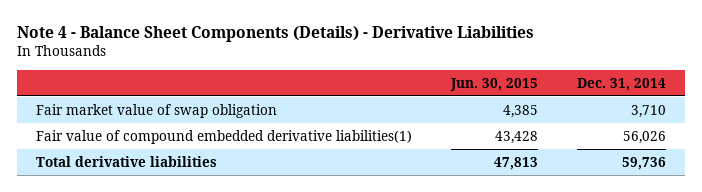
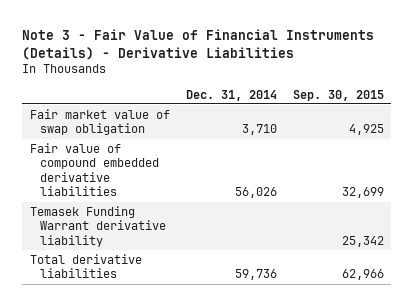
- Note 4 - Balance Sheet Components (Details) - Derivative Liabilities
+ Note 3 - Fair Value of Financial Instruments (Details) - Derivative Liabilities
- | Jun. 30, 2015 | Dec. 31, 2014
+ | Dec. 31, 2014 | Sep. 30, 2015
- Fair value of compound embedded derivative liabilities(1) | 43,428 | 56,026
+ Fair value of compound embedded derivative liabilities | 56,026 | 32,699
+ Temasek Funding Warrant derivative liability | | 25,342

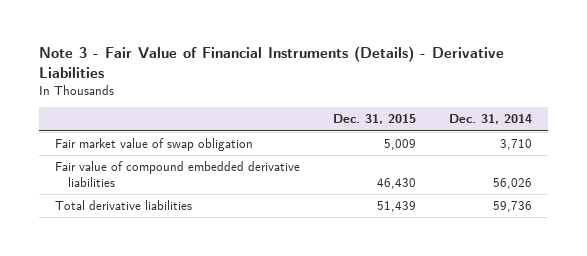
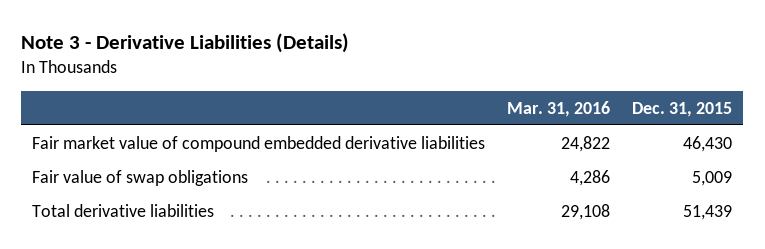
- Note 3 - Fair Value of Financial Instruments (Details) - Derivative Liabilities
+ Note 3 - Derivative Liabilities (Details)
- | Dec. 31, 2015 | Dec. 31, 2014
+ | Mar. 31, 2016 | Dec. 31, 2015
- Fair market value of swap obligation | 5,009 | 3,710
- Fair value of compound embedded derivative liabilities | 46,430 | 56,026
+ Fair market value of compound embedded derivative liabilities | 24,822 | 46,430
+ Fair value of swap obligations | 4,286 | 5,009

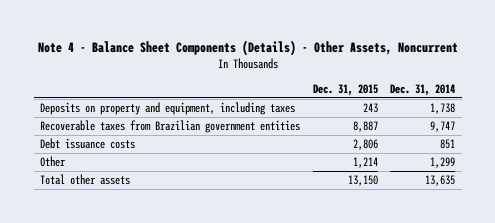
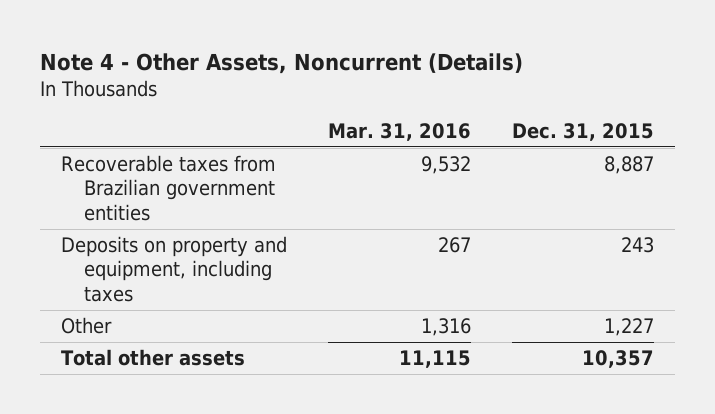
- Note 4 - Balance Sheet Components (Details) - Other Assets, Noncurrent
+ Note 4 - Other Assets, Noncurrent (Details)
- | Dec. 31, 2015 | Dec. 31, 2014
+ | Mar. 31, 2016 | Dec. 31, 2015
- Debt issuance costs | 2,806 | 851
- Other | 1,214 | 1,299
- Total other assets | 13,150 | 13,635
moved down: Deposits on property and equipment, including taxes | 267 | 243
+ Other | 1,316 | 1,227
+ Total other assets | 11,115 | 10,357

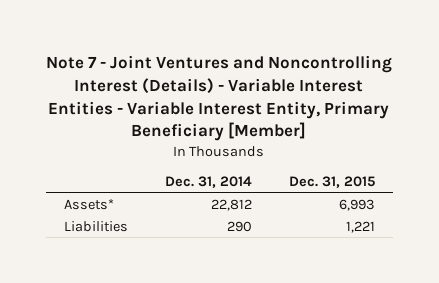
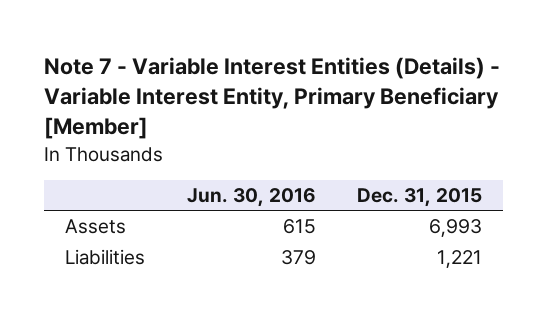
- Note 7 - Joint Ventures and Noncontrolling Interest (Details) - Variable Interest Entities - Variable Interest Entity, Primary Beneficiary [Member]
+ Note 7 - Variable Interest Entities (Details) - Variable Interest Entity, Primary Beneficiary [Member]
- | Dec. 31, 2014 | Dec. 31, 2015
+ | Jun. 30, 2016 | Dec. 31, 2015
- Assets* | 22,812 | 6,993
+ Assets | 615 | 6,993

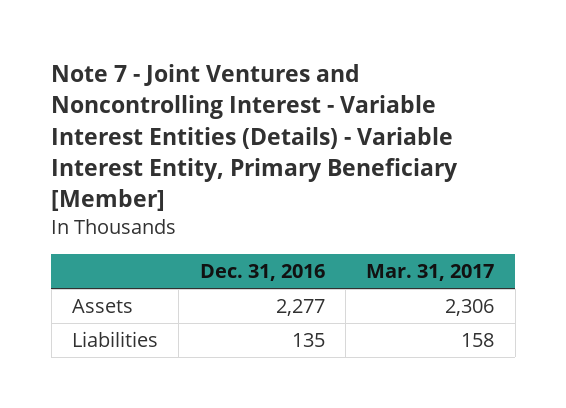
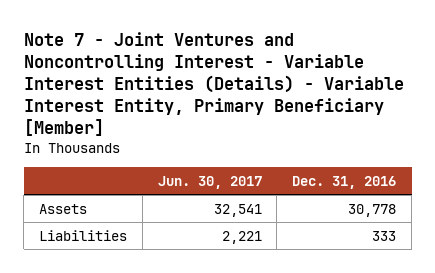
- | Dec. 31, 2016 | Mar. 31, 2017
+ | Jun. 30, 2017 | Dec. 31, 2016
- Assets | 2,277 | 2,306
- Liabilities | 135 | 158
+ Assets | 32,541 | 30,778
+ Liabilities | 2,221 | 333

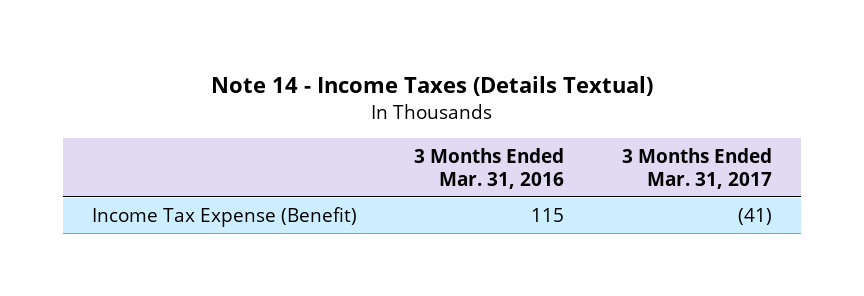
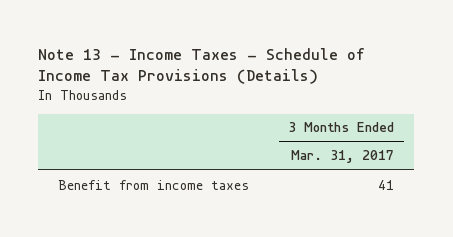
- Note 14 - Income Taxes (Details Textual)
+ Note 13 - Income Taxes - Schedule of Income Tax Provisions (Details)
- | 3 Months Ended Mar. 31, 2016 | 3 Months Ended Mar. 31, 2017
+ | 3 Months Ended Mar. 31, 2017
- Income Tax Expense (Benefit) | 115 | (41)
+ Benefit from income taxes | 41

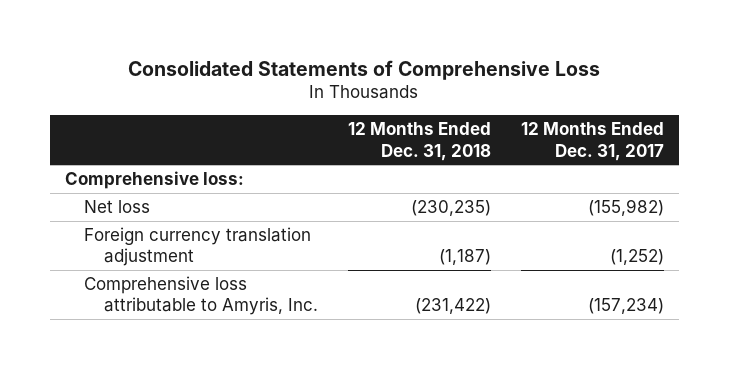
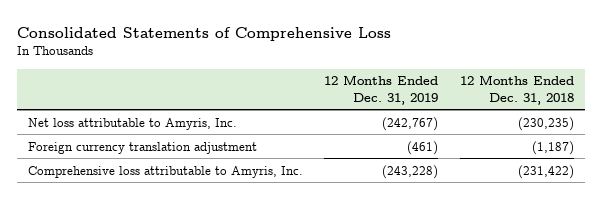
- | 12 Months Ended Dec. 31, 2018 | 12 Months Ended Dec. 31, 2017
+ | 12 Months Ended Dec. 31, 2019 | 12 Months Ended Dec. 31, 2018
- Comprehensive loss:
- Net loss | (230,235) | (155,982)
+ Net loss attributable to Amyris, Inc. | (242,767) | (230,235)

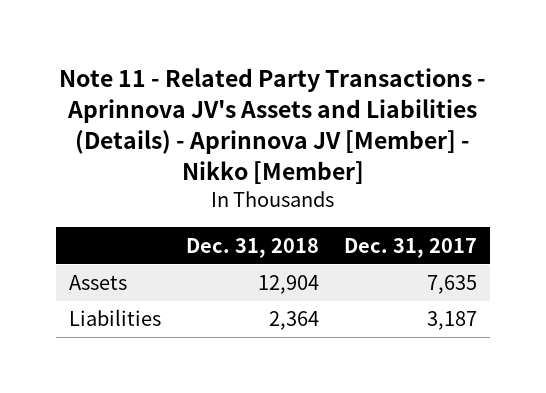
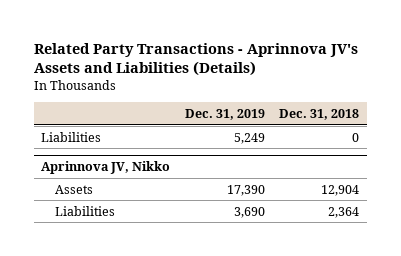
- Note 11 - Related Party Transactions - Aprinnova JV's Assets and Liabilities (Details) - Aprinnova JV [Member] - Nikko [Member]
+ Related Party Transactions - Aprinnova JV's Assets and Liabilities (Details)
- | Dec. 31, 2018 | Dec. 31, 2017
+ | Dec. 31, 2019 | Dec. 31, 2018
+ Liabilities | 5,249 | 0
+ Aprinnova JV, Nikko

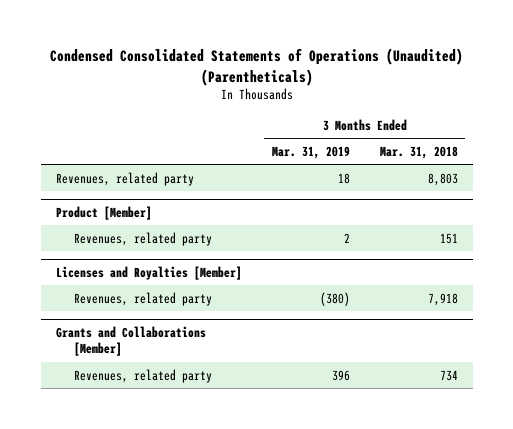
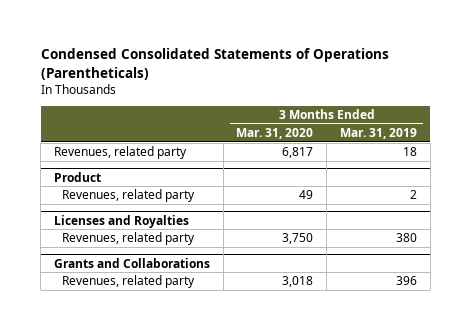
- Condensed Consolidated Statements of Operations (Unaudited) (Parentheticals)
+ Condensed Consolidated Statements of Operations (Parentheticals)
- | 3 Months Ended Mar. 31, 2019 | 3 Months Ended Mar. 31, 2018
+ | 3 Months Ended Mar. 31, 2020 | 3 Months Ended Mar. 31, 2019
- Product [Member]
+ Product
- Licenses and Royalties [Member]
- Revenues, related party | (380) | 7,918
- Grants and Collaborations [Member]
+ Licenses and Royalties
+ Revenues, related party | 3,750 | 380
+ Grants and Collaborations

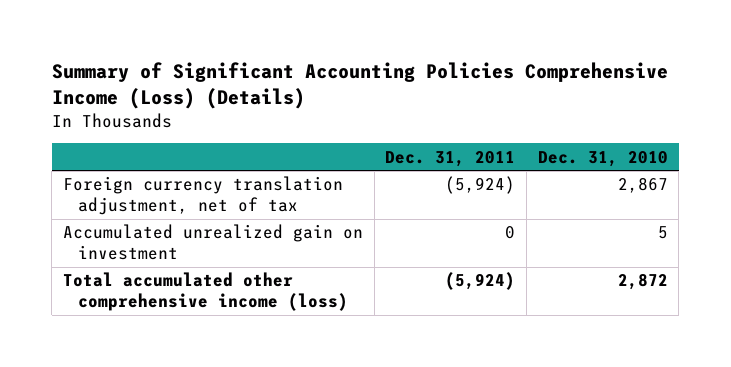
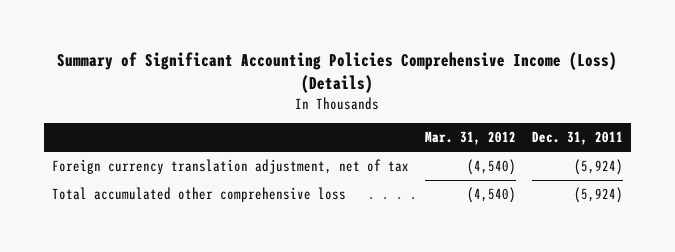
- | Dec. 31, 2011 | Dec. 31, 2010
+ | Mar. 31, 2012 | Dec. 31, 2011
- Accumulated unrealized gain on investment | 0 | 5
- Total accumulated other comprehensive income (loss) | (5,924) | 2,872
+ Total accumulated other comprehensive loss | (4,540) | (5,924)

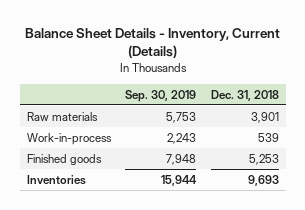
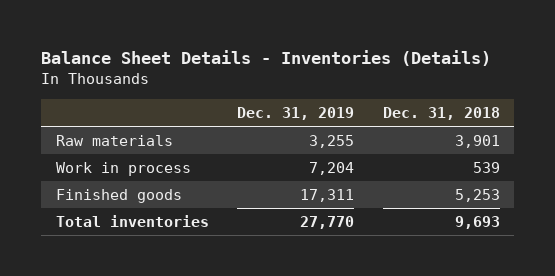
- Balance Sheet Details - Inventory, Current (Details)
+ Balance Sheet Details - Inventories (Details)
- | Sep. 30, 2019 | Dec. 31, 2018
+ | Dec. 31, 2019 | Dec. 31, 2018
- Work-in-process | 2,243 | 539
+ Work in process | 7,204 | 539
- Inventories | 15,944 | 9,693
+ Total inventories | 27,770 | 9,693

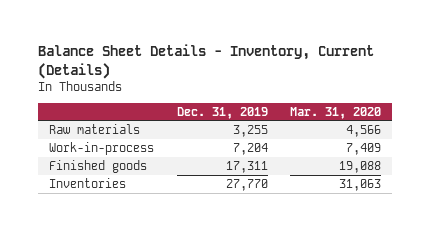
- Balance Sheet Details - Inventories (Details)
+ Balance Sheet Details - Inventory, Current (Details)
- | Dec. 31, 2019 | Dec. 31, 2018
+ | Dec. 31, 2019 | Mar. 31, 2020
- Work in process | 7,204 | 539
+ Work-in-process | 7,204 | 7,409
- Total inventories | 27,770 | 9,693
+ Inventories | 27,770 | 31,063

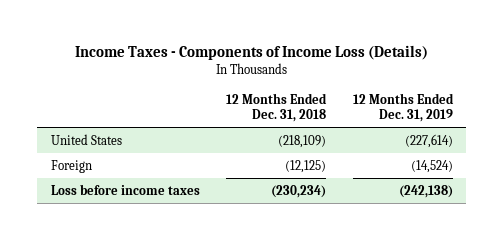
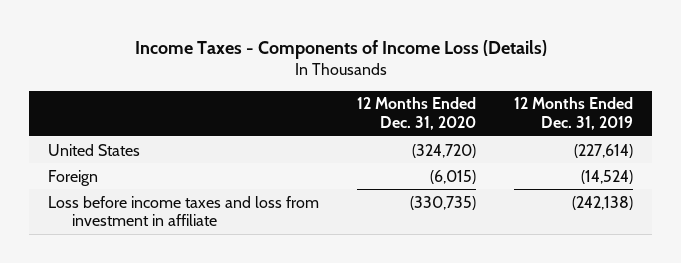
- | 12 Months Ended Dec. 31, 2018 | 12 Months Ended Dec. 31, 2019
+ | 12 Months Ended Dec. 31, 2020 | 12 Months Ended Dec. 31, 2019
- Loss before income taxes | (230,234) | (242,138)
+ Loss before income taxes and loss from investment in affiliate | (330,735) | (242,138)

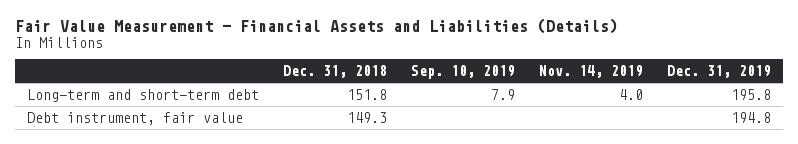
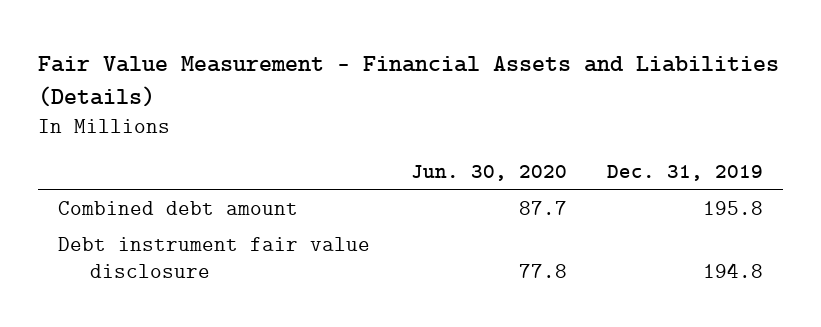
- | Dec. 31, 2018 | Sep. 10, 2019 | Nov. 14, 2019 | Dec. 31, 2019
+ | Jun. 30, 2020 | Dec. 31, 2019
- Long-term and short-term debt | 151.8 | 7.9 | 4.0 | 195.8
- Debt instrument, fair value | 149.3 | | | 194.8
+ Combined debt amount | 87.7 | 195.8
+ Debt instrument fair value disclosure | 77.8 | 194.8

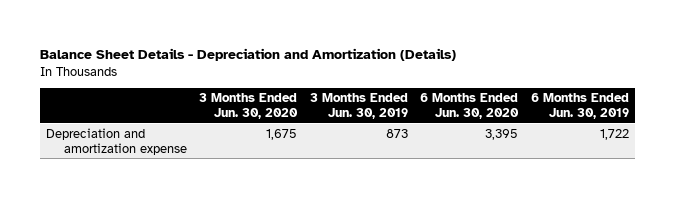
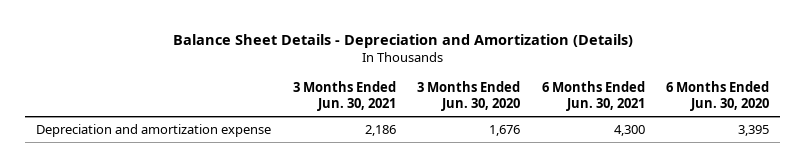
- | 3 Months Ended Jun. 30, 2020 | 3 Months Ended Jun. 30, 2019 | 6 Months Ended Jun. 30, 2020 | 6 Months Ended Jun. 30, 2019
+ | 3 Months Ended Jun. 30, 2021 | 3 Months Ended Jun. 30, 2020 | 6 Months Ended Jun. 30, 2021 | 6 Months Ended Jun. 30, 2020
- Depreciation and amortization expense | 1,675 | 873 | 3,395 | 1,722
+ Depreciation and amortization expense | 2,186 | 1,676 | 4,300 | 3,395

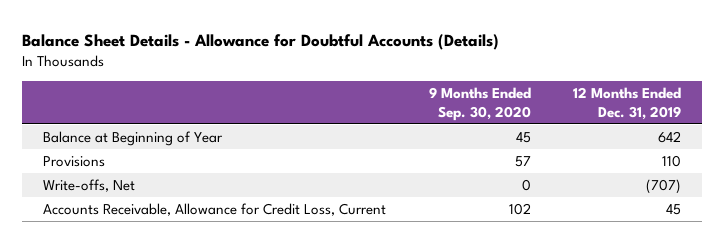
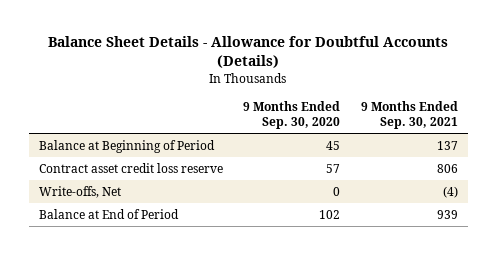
- | 9 Months Ended Sep. 30, 2020 | 12 Months Ended Dec. 31, 2019
+ | 9 Months Ended Sep. 30, 2020 | 9 Months Ended Sep. 30, 2021
- Balance at Beginning of Year | 45 | 642
- Provisions | 57 | 110
+ Balance at Beginning of Period | 45 | 137
+ Contract asset credit loss reserve | 57 | 806
- Accounts Receivable, Allowance for Credit Loss, Current | 102 | 45
+ Balance at End of Period | 102 | 939

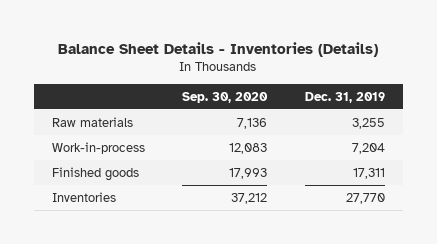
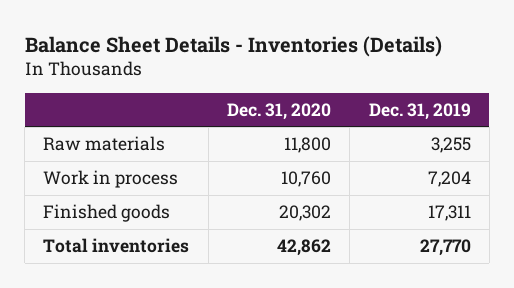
- | Sep. 30, 2020 | Dec. 31, 2019
+ | Dec. 31, 2020 | Dec. 31, 2019
- Work-in-process | 12,083 | 7,204
+ Work in process | 10,760 | 7,204
- Inventories | 37,212 | 27,770
+ Total inventories | 42,862 | 27,770

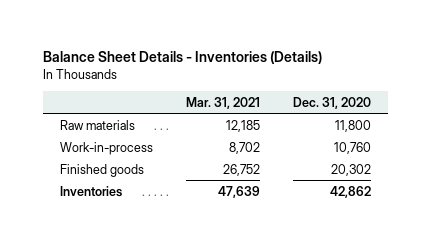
- | Dec. 31, 2020 | Dec. 31, 2019
+ | Mar. 31, 2021 | Dec. 31, 2020
- Work in process | 10,760 | 7,204
+ Work-in-process | 8,702 | 10,760
- Total inventories | 42,862 | 27,770
+ Inventories | 47,639 | 42,862

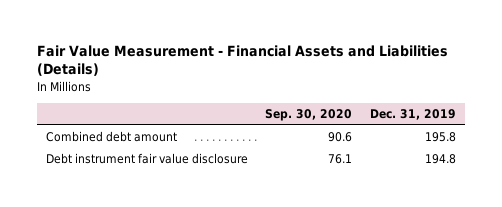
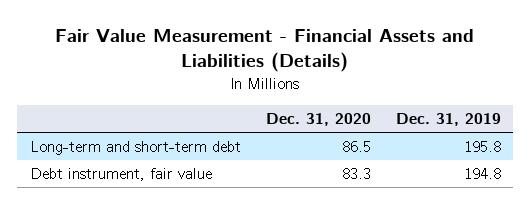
- | Sep. 30, 2020 | Dec. 31, 2019
+ | Dec. 31, 2020 | Dec. 31, 2019
- Combined debt amount | 90.6 | 195.8
- Debt instrument fair value disclosure | 76.1 | 194.8
+ Long-term and short-term debt | 86.5 | 195.8
+ Debt instrument, fair value | 83.3 | 194.8

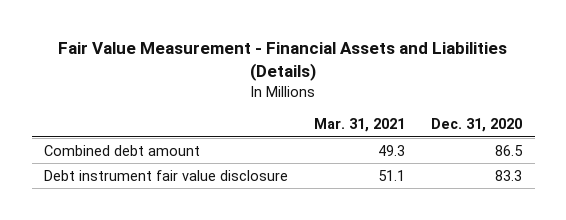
- | Dec. 31, 2020 | Dec. 31, 2019
+ | Mar. 31, 2021 | Dec. 31, 2020
- Long-term and short-term debt | 86.5 | 195.8
- Debt instrument, fair value | 83.3 | 194.8
+ Combined debt amount | 49.3 | 86.5
+ Debt instrument fair value disclosure | 51.1 | 83.3

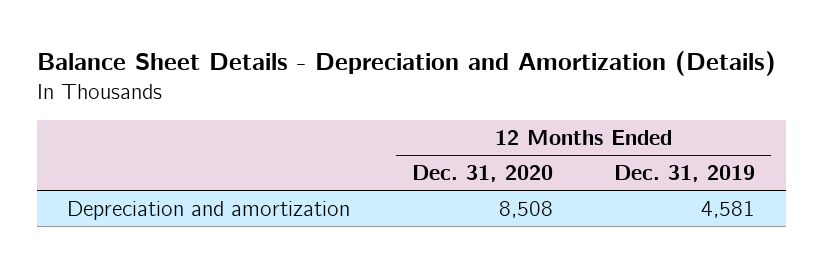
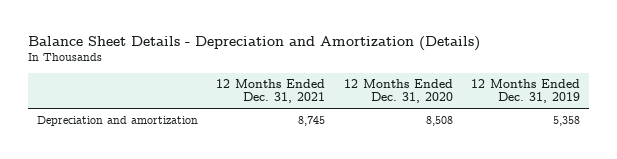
- | 12 Months Ended Dec. 31, 2020 | 12 Months Ended Dec. 31, 2019
+ | 12 Months Ended Dec. 31, 2021 | 12 Months Ended Dec. 31, 2020 | 12 Months Ended Dec. 31, 2019
- Depreciation and amortization | 8,508 | 4,581
+ Depreciation and amortization | 8,745 | 8,508 | 5,358

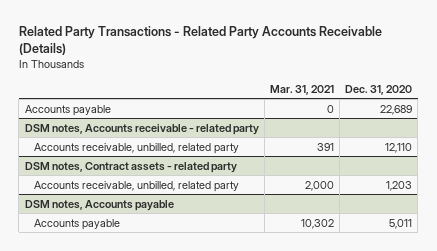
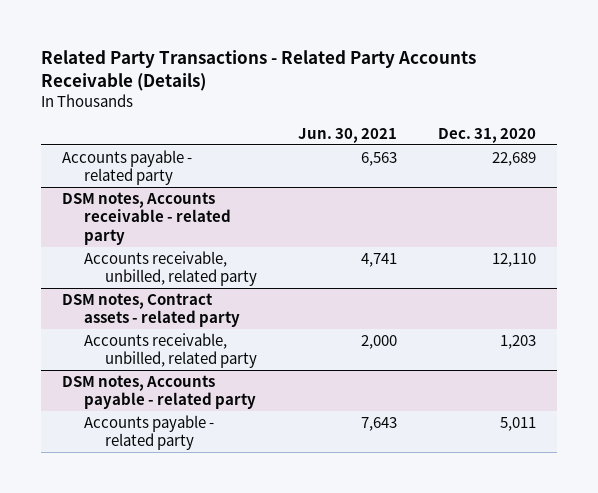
- | Mar. 31, 2021 | Dec. 31, 2020
+ | Jun. 30, 2021 | Dec. 31, 2020
- Accounts payable | 0 | 22,689
+ Accounts payable - related party | 6,563 | 22,689
- DSM notes, Accounts payable
- Accounts payable | 10,302 | 5,011
+ DSM notes, Accounts payable - related party
+ Accounts payable - related party | 7,643 | 5,011

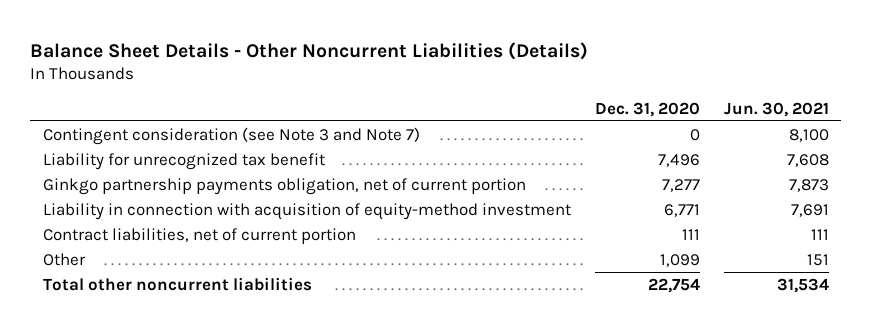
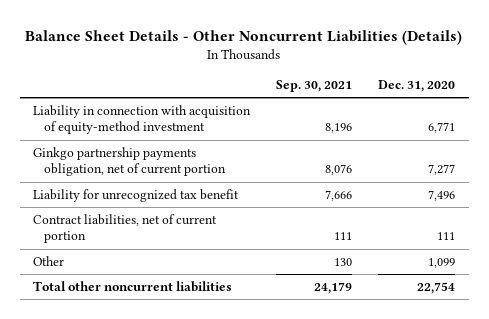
- | Dec. 31, 2020 | Jun. 30, 2021
+ | Sep. 30, 2021 | Dec. 31, 2020
- Contingent consideration (see Note 3 and Note 7) | 0 | 8,100
moved down: Ginkgo partnership payments obligation, net of current portion | 8,076 | 7,277
moved down: Liability for unrecognized tax benefit | 7,666 | 7,496

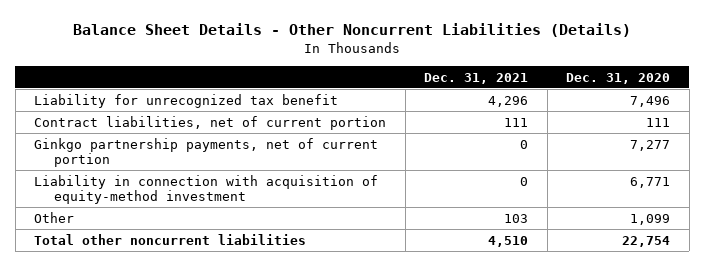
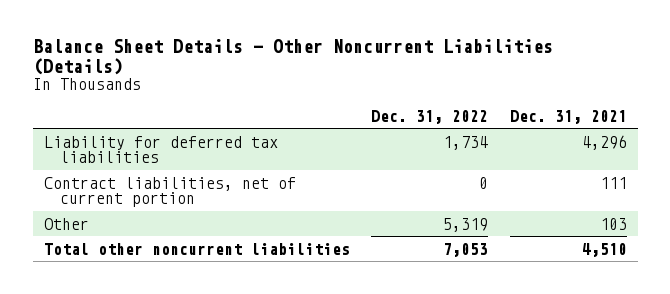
- | Dec. 31, 2021 | Dec. 31, 2020
+ | Dec. 31, 2022 | Dec. 31, 2021
- Liability for unrecognized tax benefit | 4,296 | 7,496
+ Liability for deferred tax liabilities | 1,734 | 4,296
- Ginkgo partnership payments, net of current portion | 0 | 7,277
- Liability in connection with acquisition of equity-method investment | 0 | 6,771

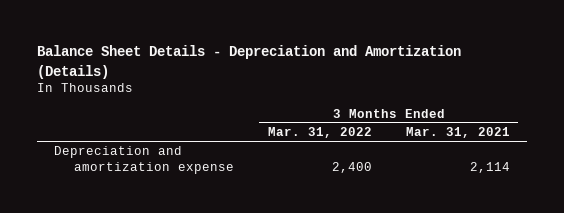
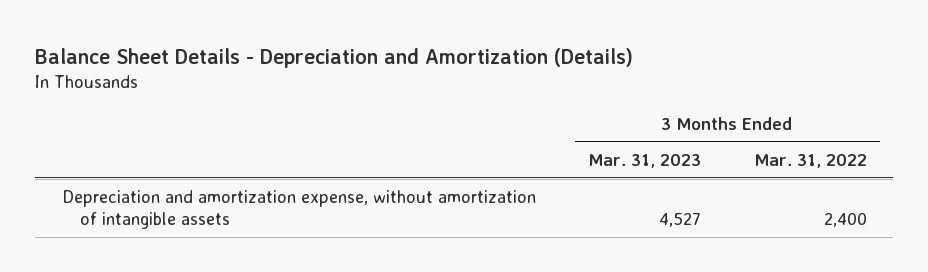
- | 3 Months Ended Mar. 31, 2022 | 3 Months Ended Mar. 31, 2021
+ | 3 Months Ended Mar. 31, 2023 | 3 Months Ended Mar. 31, 2022
- Depreciation and amortization expense | 2,400 | 2,114
+ Depreciation and amortization expense, without amortization of intangible assets | 4,527 | 2,400

